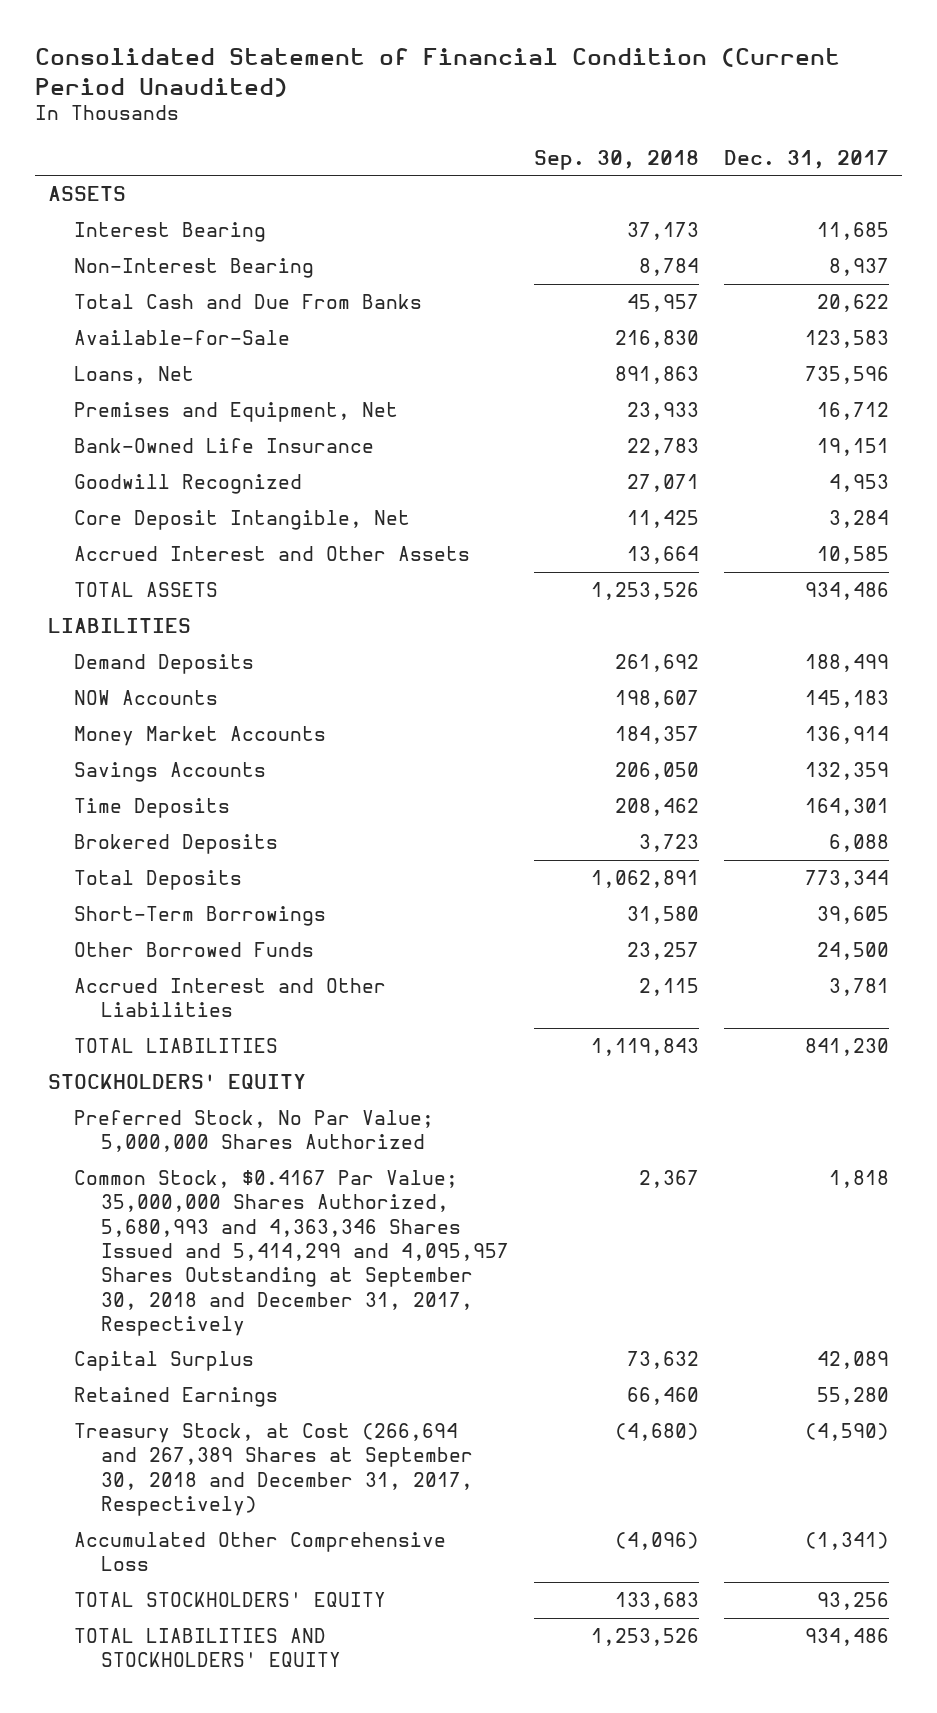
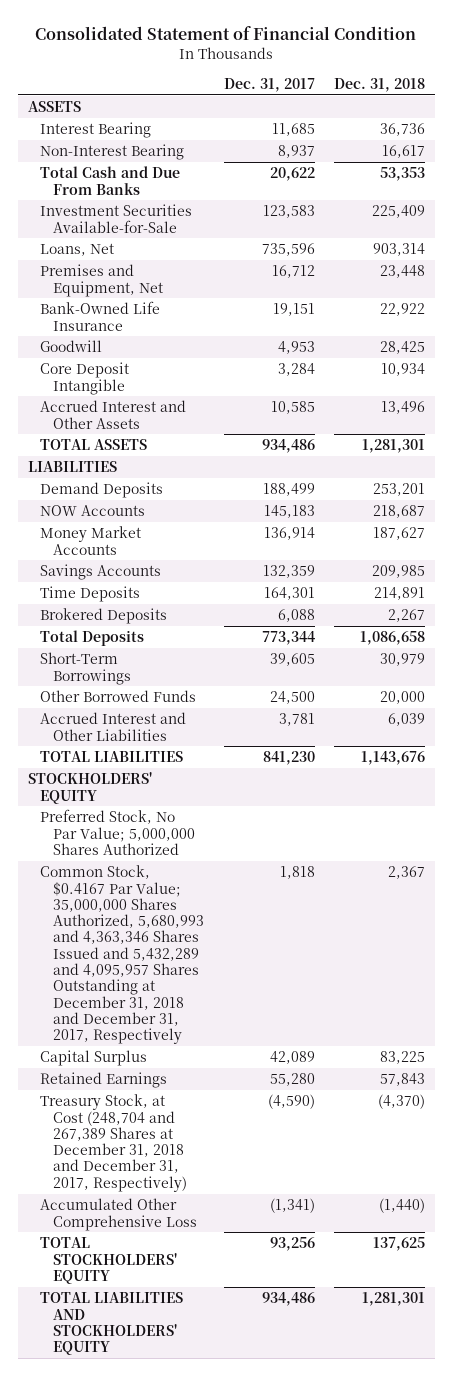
- Consolidated Statement of Financial Condition (Current Period Unaudited)
+ Consolidated Statement of Financial Condition
- | Sep. 30, 2018 | Dec. 31, 2017
+ | Dec. 31, 2017 | Dec. 31, 2018
- Available-for-Sale | 216,830 | 123,583
+ Investment Securities Available-for-Sale | 123,583 | 225,409
- Goodwill Recognized | 27,071 | 4,953
- Core Deposit Intangible, Net | 11,425 | 3,284
+ Goodwill | 4,953 | 28,425
+ Core Deposit Intangible | 3,284 | 10,934
- Common Stock, $0.4167 Par Value; 35,000,000 Shares Authorized, 5,680,993 and 4,363,346 Shares Issued and 5,414,299 and 4,095,957 Shares Outstanding at September 30, 2018 and December 31, 2017, Respectively | 2,367 | 1,818
+ Common Stock, $0.4167 Par Value; 35,000,000 Shares Authorized, 5,680,993 and 4,363,346 Shares Issued and 5,432,289 and 4,095,957 Shares Outstanding at December 31, 2018 and December 31, 2017, Respectively | 1,818 | 2,367
- Treasury Stock, at Cost (266,694 and 267,389 Shares at September 30, 2018 and December 31, 2017, Respectively) | (4,680) | (4,590)
+ Treasury Stock, at Cost (248,704 and 267,389 Shares at December 31, 2018 and December 31, 2017, Respectively) | (4,590) | (4,370)

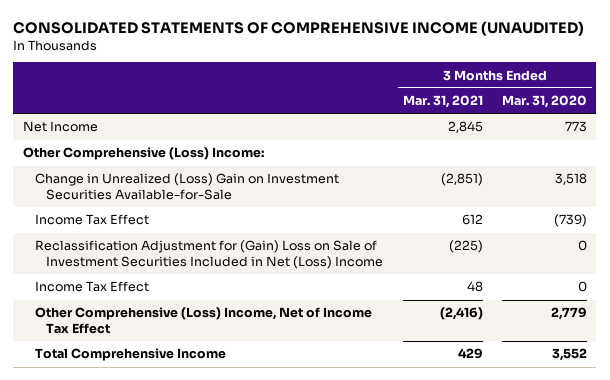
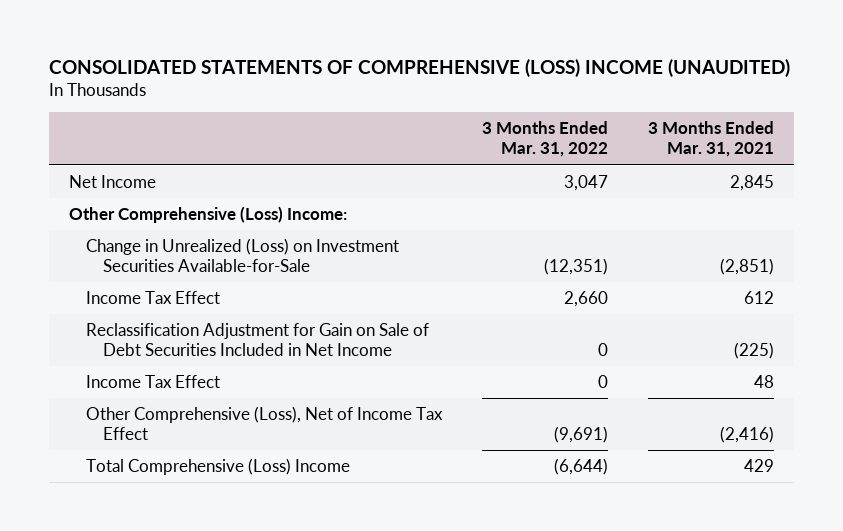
- CONSOLIDATED STATEMENTS OF COMPREHENSIVE INCOME (UNAUDITED)
+ CONSOLIDATED STATEMENTS OF COMPREHENSIVE (LOSS) INCOME (UNAUDITED)
- | 3 Months Ended Mar. 31, 2021 | 3 Months Ended Mar. 31, 2020
+ | 3 Months Ended Mar. 31, 2022 | 3 Months Ended Mar. 31, 2021
- Change in Unrealized (Loss) Gain on Investment Securities Available-for-Sale | (2,851) | 3,518
+ Change in Unrealized (Loss) on Investment Securities Available-for-Sale | (12,351) | (2,851)
- Reclassification Adjustment for (Gain) Loss on Sale of Investment Securities Included in Net (Loss) Income | (225) | 0
+ Reclassification Adjustment for Gain on Sale of Debt Securities Included in Net Income | 0 | (225)
- Other Comprehensive (Loss) Income, Net of Income Tax Effect | (2,416) | 2,779
- Total Comprehensive Income | 429 | 3,552
+ Other Comprehensive (Loss), Net of Income Tax Effect | (9,691) | (2,416)
+ Total Comprehensive (Loss) Income | (6,644) | 429

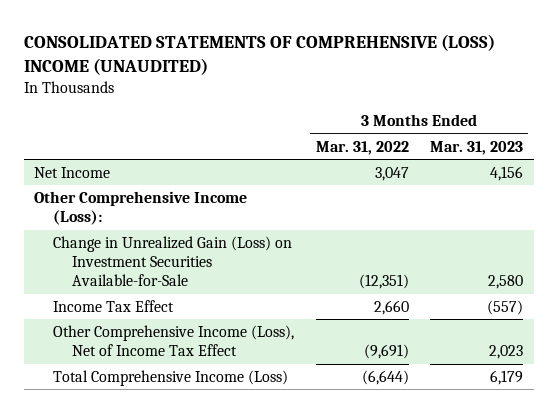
- | 3 Months Ended Mar. 31, 2022 | 3 Months Ended Mar. 31, 2021
+ | 3 Months Ended Mar. 31, 2022 | 3 Months Ended Mar. 31, 2023
- Other Comprehensive (Loss) Income:
- Change in Unrealized (Loss) on Investment Securities Available-for-Sale | (12,351) | (2,851)
+ Other Comprehensive Income (Loss):
+ Change in Unrealized Gain (Loss) on Investment Securities Available-for-Sale | (12,351) | 2,580
- Reclassification Adjustment for Gain on Sale of Debt Securities Included in Net Income | 0 | (225)
- Income Tax Effect | 0 | 48
- Other Comprehensive (Loss), Net of Income Tax Effect | (9,691) | (2,416)
- Total Comprehensive (Loss) Income | (6,644) | 429
+ Other Comprehensive Income (Loss), Net of Income Tax Effect | (9,691) | 2,023
+ Total Comprehensive Income (Loss) | (6,644) | 6,179

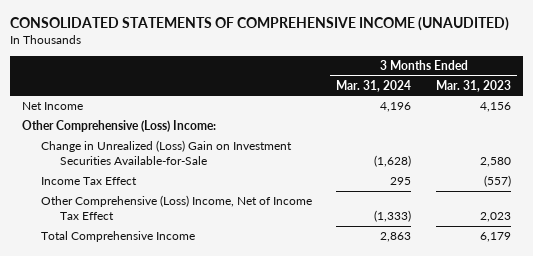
- CONSOLIDATED STATEMENTS OF COMPREHENSIVE (LOSS) INCOME (UNAUDITED)
+ CONSOLIDATED STATEMENTS OF COMPREHENSIVE INCOME (UNAUDITED)
- | 3 Months Ended Mar. 31, 2022 | 3 Months Ended Mar. 31, 2023
+ | 3 Months Ended Mar. 31, 2024 | 3 Months Ended Mar. 31, 2023
- Other Comprehensive Income (Loss):
- Change in Unrealized Gain (Loss) on Investment Securities Available-for-Sale | (12,351) | 2,580
+ Other Comprehensive (Loss) Income:
+ Change in Unrealized (Loss) Gain on Investment Securities Available-for-Sale | (1,628) | 2,580
- Other Comprehensive Income (Loss), Net of Income Tax Effect | (9,691) | 2,023
- Total Comprehensive Income (Loss) | (6,644) | 6,179
+ Other Comprehensive (Loss) Income, Net of Income Tax Effect | (1,333) | 2,023
+ Total Comprehensive Income | 2,863 | 6,179

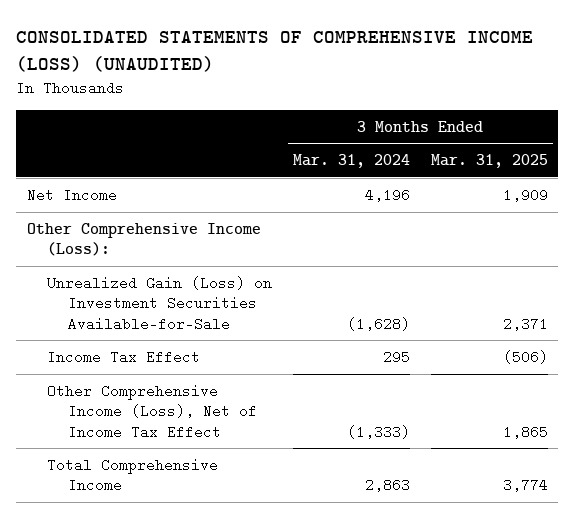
- CONSOLIDATED STATEMENTS OF COMPREHENSIVE INCOME (UNAUDITED)
+ CONSOLIDATED STATEMENTS OF COMPREHENSIVE INCOME (LOSS) (UNAUDITED)
- | 3 Months Ended Mar. 31, 2024 | 3 Months Ended Mar. 31, 2023
+ | 3 Months Ended Mar. 31, 2024 | 3 Months Ended Mar. 31, 2025
- Other Comprehensive (Loss) Income:
- Change in Unrealized (Loss) Gain on Investment Securities Available-for-Sale | (1,628) | 2,580
+ Other Comprehensive Income (Loss):
+ Unrealized Gain (Loss) on Investment Securities Available-for-Sale | (1,628) | 2,371
- Other Comprehensive (Loss) Income, Net of Income Tax Effect | (1,333) | 2,023
+ Other Comprehensive Income (Loss), Net of Income Tax Effect | (1,333) | 1,865

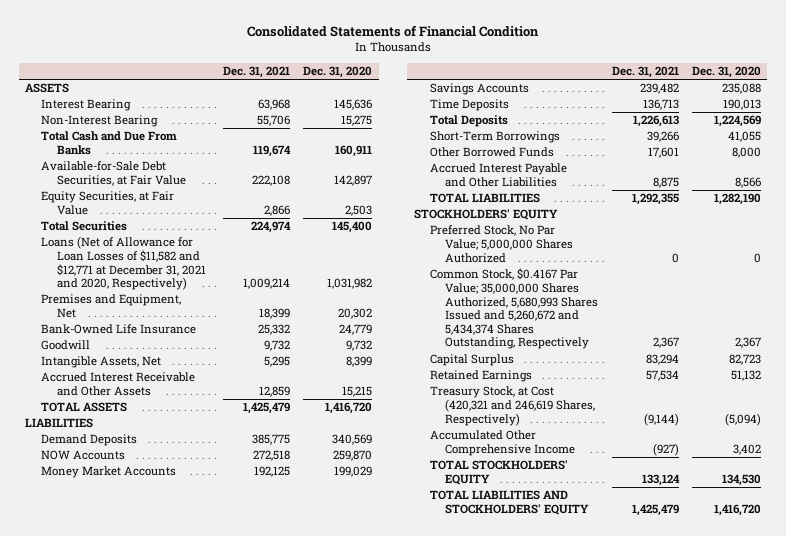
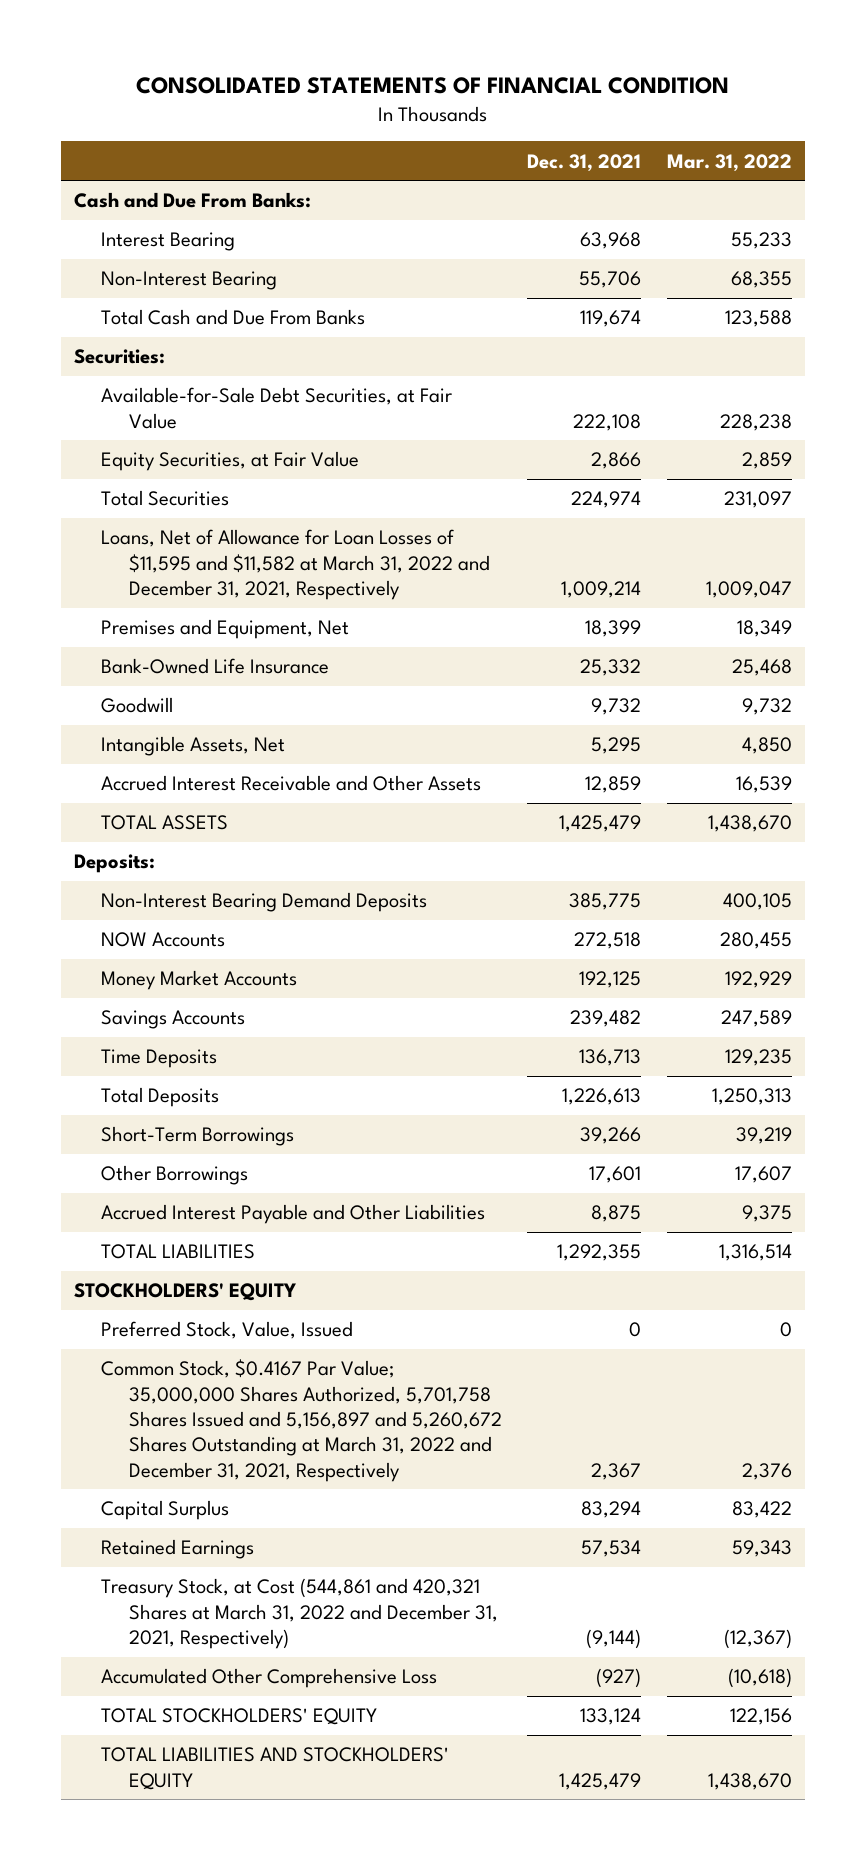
- Consolidated Statements of Financial Condition
+ CONSOLIDATED STATEMENTS OF FINANCIAL CONDITION
- | Dec. 31, 2021 | Dec. 31, 2020
+ | Dec. 31, 2021 | Mar. 31, 2022
- ASSETS
+ Cash and Due From Banks:
+ Securities:
- Loans (Net of Allowance for Loan Losses of $11,582 and $12,771 at December 31, 2021 and 2020, Respectively) | 1,009,214 | 1,031,982
+ Loans, Net of Allowance for Loan Losses of $11,595 and $11,582 at March 31, 2022 and December 31, 2021, Respectively | 1,009,214 | 1,009,047
- LIABILITIES
- Demand Deposits | 385,775 | 340,569
+ Deposits:
+ Non-Interest Bearing Demand Deposits | 385,775 | 400,105
- Other Borrowed Funds | 17,601 | 8,000
+ Other Borrowings | 17,601 | 17,607
- Preferred Stock, No Par Value; 5,000,000 Shares Authorized | 0 | 0
- Common Stock, $0.4167 Par Value; 35,000,000 Shares Authorized, 5,680,993 Shares Issued and 5,260,672 and 5,434,374 Shares Outstanding, Respectively | 2,367 | 2,367
+ Preferred Stock, Value, Issued | 0 | 0
+ Common Stock, $0.4167 Par Value; 35,000,000 Shares Authorized, 5,701,758 Shares Issued and 5,156,897 and 5,260,672 Shares Outstanding at March 31, 2022 and December 31, 2021, Respectively | 2,367 | 2,376
- Treasury Stock, at Cost (420,321 and 246,619 Shares, Respectively) | (9,144) | (5,094)
- Accumulated Other Comprehensive Income | (927) | 3,402
+ Treasury Stock, at Cost (544,861 and 420,321 Shares at March 31, 2022 and December 31, 2021, Respectively) | (9,144) | (12,367)
+ Accumulated Other Comprehensive Loss | (927) | (10,618)

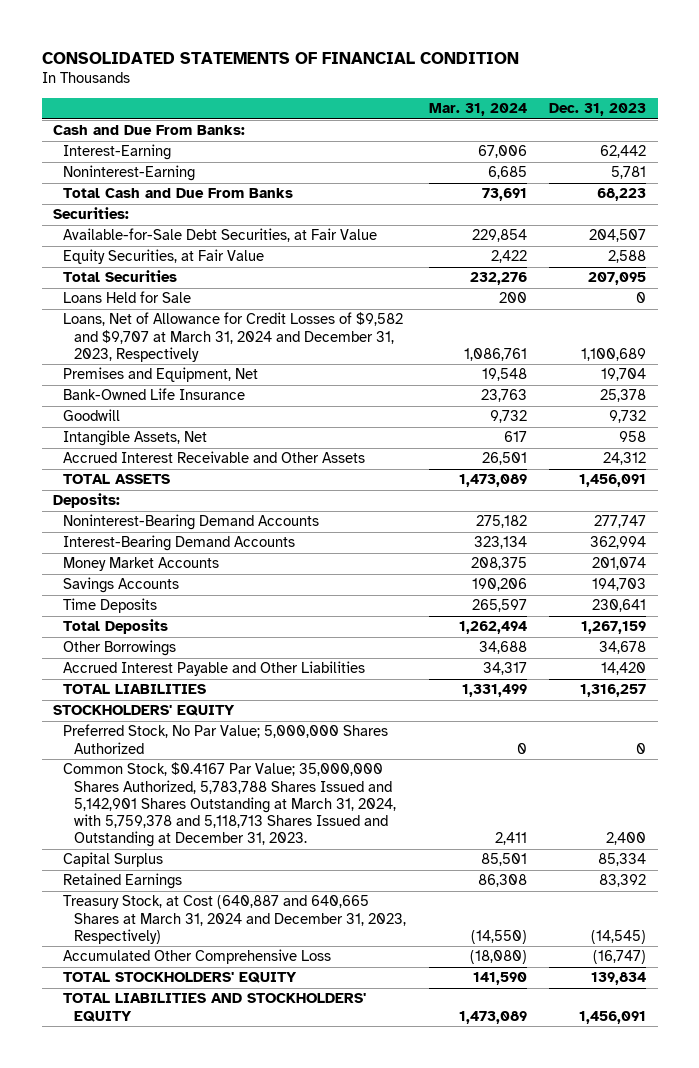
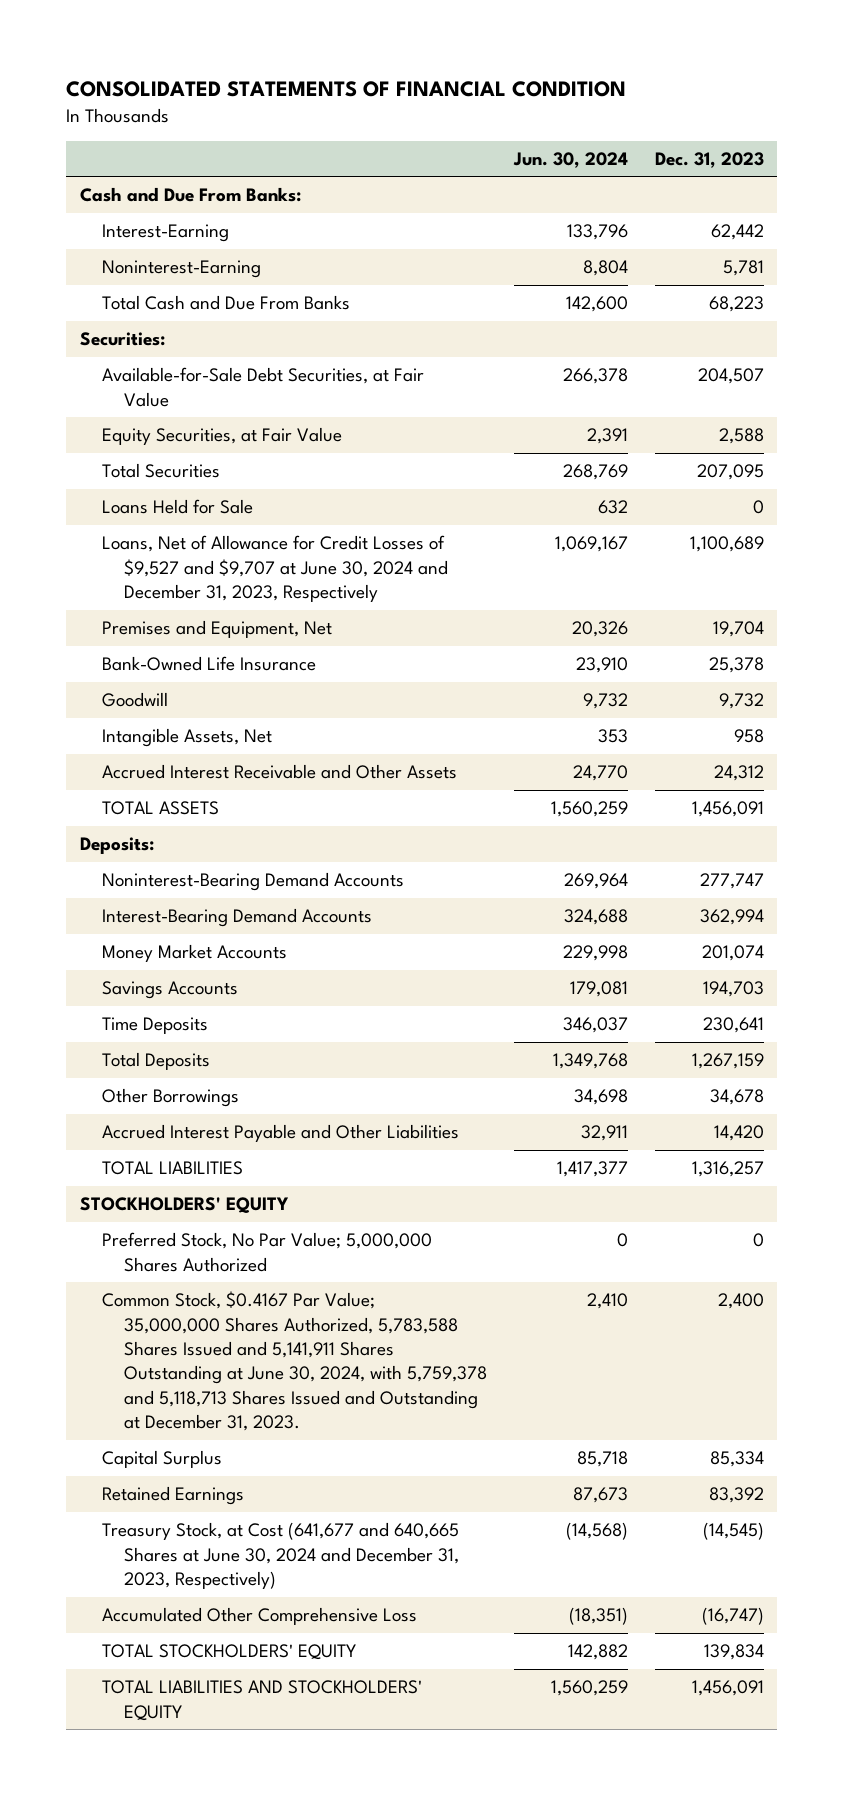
- | Mar. 31, 2024 | Dec. 31, 2023
+ | Jun. 30, 2024 | Dec. 31, 2023
- Loans, Net of Allowance for Credit Losses of $9,582 and $9,707 at March 31, 2024 and December 31, 2023, Respectively | 1,086,761 | 1,100,689
+ Loans, Net of Allowance for Credit Losses of $9,527 and $9,707 at June 30, 2024 and December 31, 2023, Respectively | 1,069,167 | 1,100,689
- Common Stock, $0.4167 Par Value; 35,000,000 Shares Authorized, 5,783,788 Shares Issued and 5,142,901 Shares Outstanding at March 31, 2024, with 5,759,378 and 5,118,713 Shares Issued and Outstanding at December 31, 2023. | 2,411 | 2,400
+ Common Stock, $0.4167 Par Value; 35,000,000 Shares Authorized, 5,783,588 Shares Issued and 5,141,911 Shares Outstanding at June 30, 2024, with 5,759,378 and 5,118,713 Shares Issued and Outstanding at December 31, 2023. | 2,410 | 2,400
- Treasury Stock, at Cost (640,887 and 640,665 Shares at March 31, 2024 and December 31, 2023, Respectively) | (14,550) | (14,545)
+ Treasury Stock, at Cost (641,677 and 640,665 Shares at June 30, 2024 and December 31, 2023, Respectively) | (14,568) | (14,545)

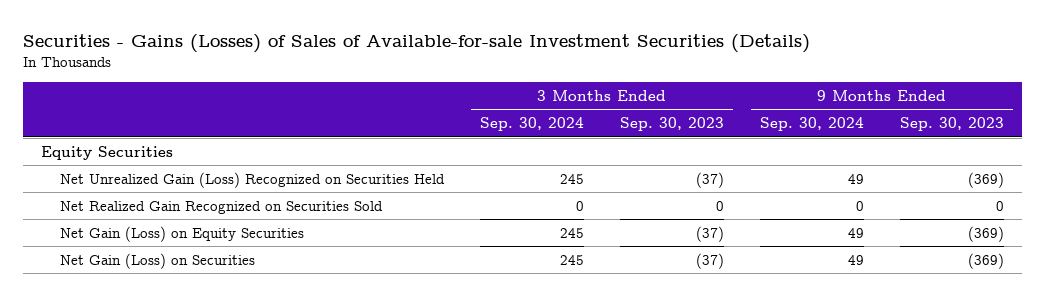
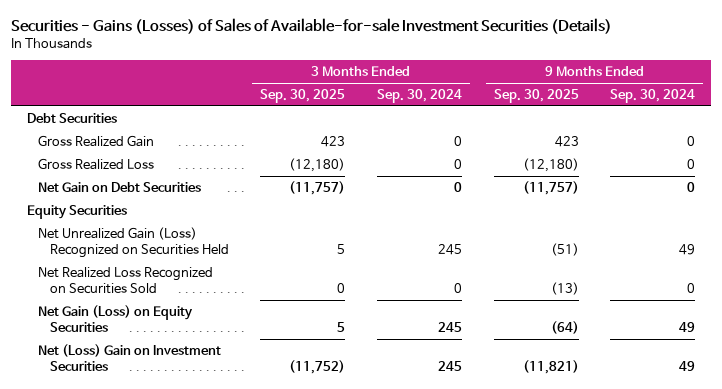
- | 3 Months Ended Sep. 30, 2024 | 3 Months Ended Sep. 30, 2023 | 9 Months Ended Sep. 30, 2024 | 9 Months Ended Sep. 30, 2023
+ | 3 Months Ended Sep. 30, 2025 | 3 Months Ended Sep. 30, 2024 | 9 Months Ended Sep. 30, 2025 | 9 Months Ended Sep. 30, 2024
+ Debt Securities
+ Gross Realized Gain | 423 | 0 | 423 | 0
+ Gross Realized Loss | (12,180) | 0 | (12,180) | 0
+ Net Gain on Debt Securities | (11,757) | 0 | (11,757) | 0
- Net Realized Gain Recognized on Securities Sold | 0 | 0 | 0 | 0
+ Net Realized Loss Recognized on Securities Sold | 0 | 0 | (13) | 0
- Net Gain (Loss) on Securities | 245 | (37) | 49 | (369)
+ Net (Loss) Gain on Investment Securities | (11,752) | 245 | (11,821) | 49

